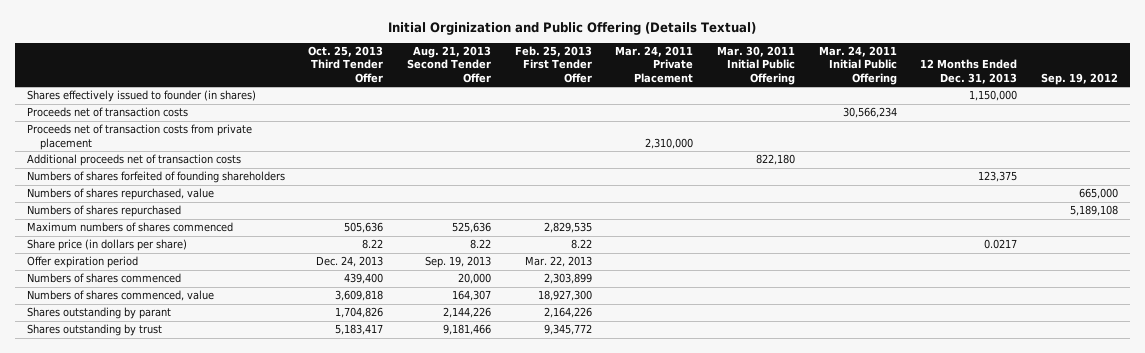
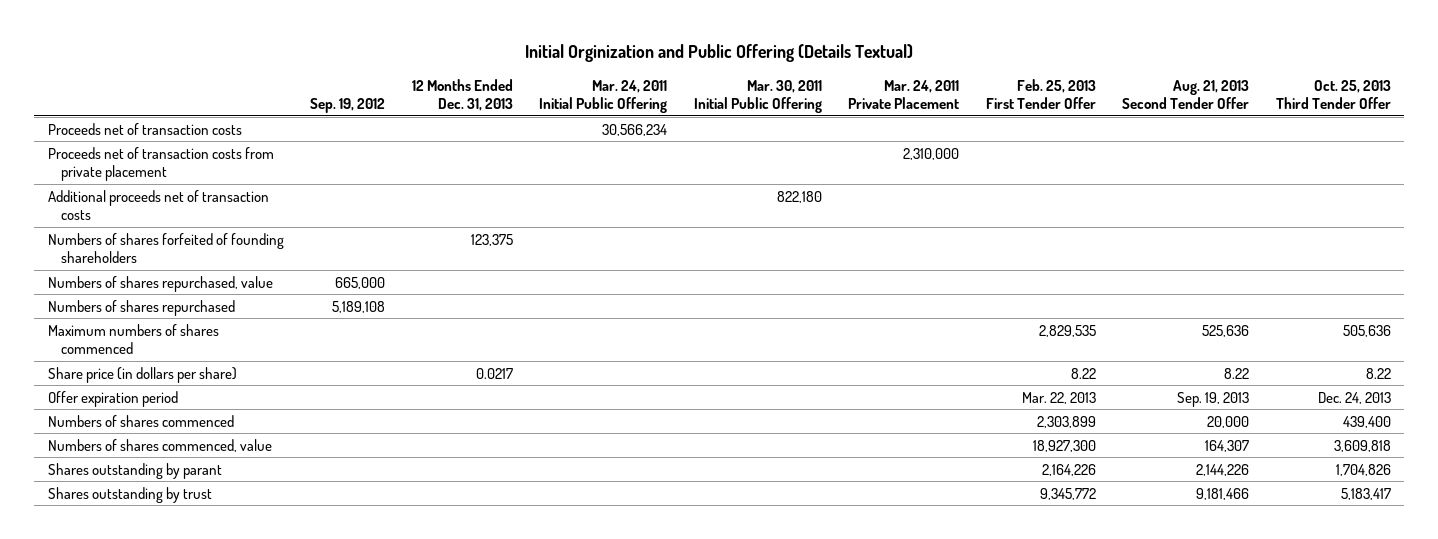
- | Oct. 25, 2013 Third Tender Offer | Aug. 21, 2013 Second Tender Offer | Feb. 25, 2013 First Tender Offer | Mar. 24, 2011 Private Placement | Mar. 30, 2011 Initial Public Offering | Mar. 24, 2011 Initial Public Offering | 12 Months Ended Dec. 31, 2013 | Sep. 19, 2012
+ | Sep. 19, 2012 | 12 Months Ended Dec. 31, 2013 | Mar. 24, 2011 Initial Public Offering | Mar. 30, 2011 Initial Public Offering | Mar. 24, 2011 Private Placement | Feb. 25, 2013 First Tender Offer | Aug. 21, 2013 Second Tender Offer | Oct. 25, 2013 Third Tender Offer
- Shares effectively issued to founder (in shares) | | | | | | | 1,150,000 |

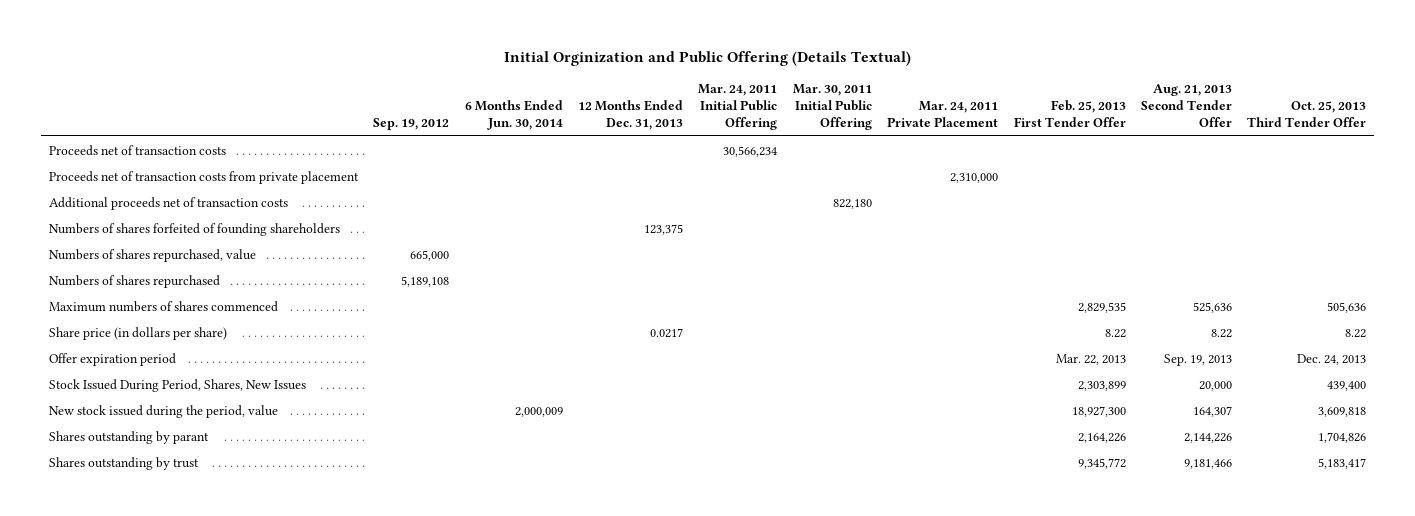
- | Sep. 19, 2012 | 12 Months Ended Dec. 31, 2013 | Mar. 24, 2011 Initial Public Offering | Mar. 30, 2011 Initial Public Offering | Mar. 24, 2011 Private Placement | Feb. 25, 2013 First Tender Offer | Aug. 21, 2013 Second Tender Offer | Oct. 25, 2013 Third Tender Offer
+ | Sep. 19, 2012 | 6 Months Ended Jun. 30, 2014 | 12 Months Ended Dec. 31, 2013 | Mar. 24, 2011 Initial Public Offering | Mar. 30, 2011 Initial Public Offering | Mar. 24, 2011 Private Placement | Feb. 25, 2013 First Tender Offer | Aug. 21, 2013 Second Tender Offer | Oct. 25, 2013 Third Tender Offer
- Numbers of shares commenced | | | | | | 2,303,899 | 20,000 | 439,400
- Numbers of shares commenced, value | | | | | | 18,927,300 | 164,307 | 3,609,818
+ Stock Issued During Period, Shares, New Issues | | | | | | | 2,303,899 | 20,000 | 439,400
+ New stock issued during the period, value | | 2,000,009 | | | | | 18,927,300 | 164,307 | 3,609,818

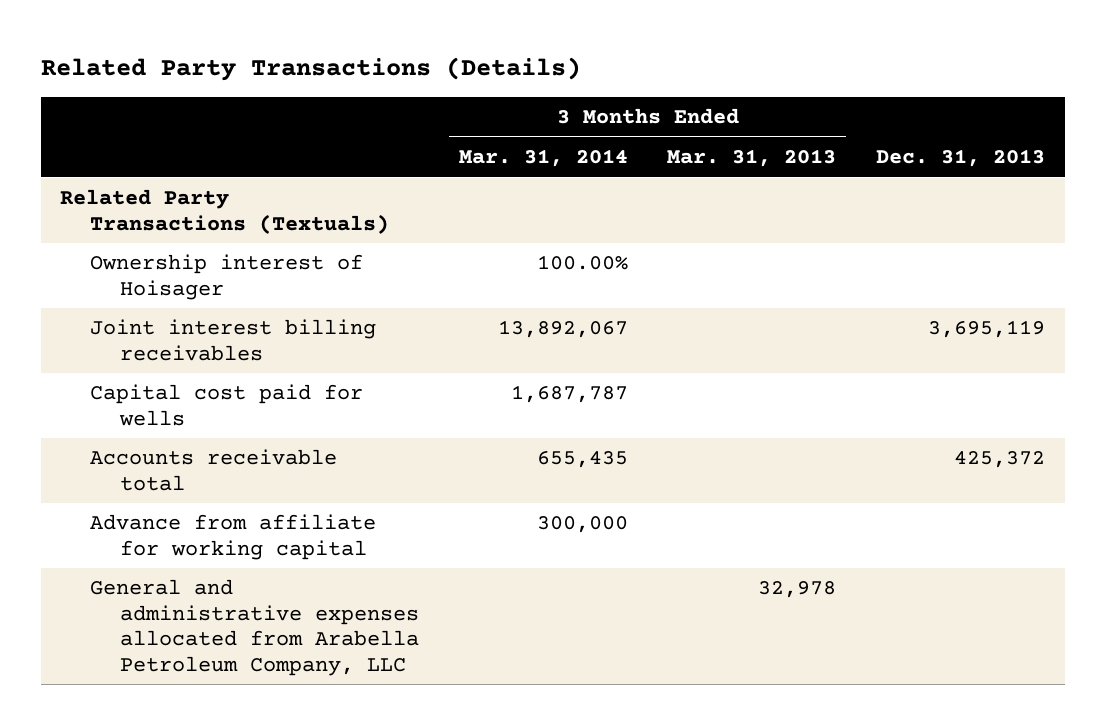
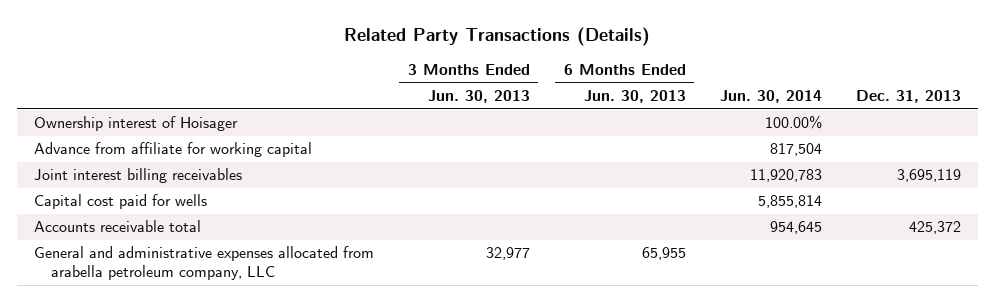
- | 3 Months Ended Mar. 31, 2014 | 3 Months Ended Mar. 31, 2013 | Dec. 31, 2013
+ | 3 Months Ended Jun. 30, 2013 | 6 Months Ended Jun. 30, 2013 | Jun. 30, 2014 | Dec. 31, 2013
- Related Party Transactions (Textuals)
moved up: Advance from affiliate for working capital | | | 817,504 |
- General and administrative expenses allocated from Arabella Petroleum Company, LLC | | 32,978 |
+ General and administrative expenses allocated from arabella petroleum company, LLC | 32,977 | 65,955 | |

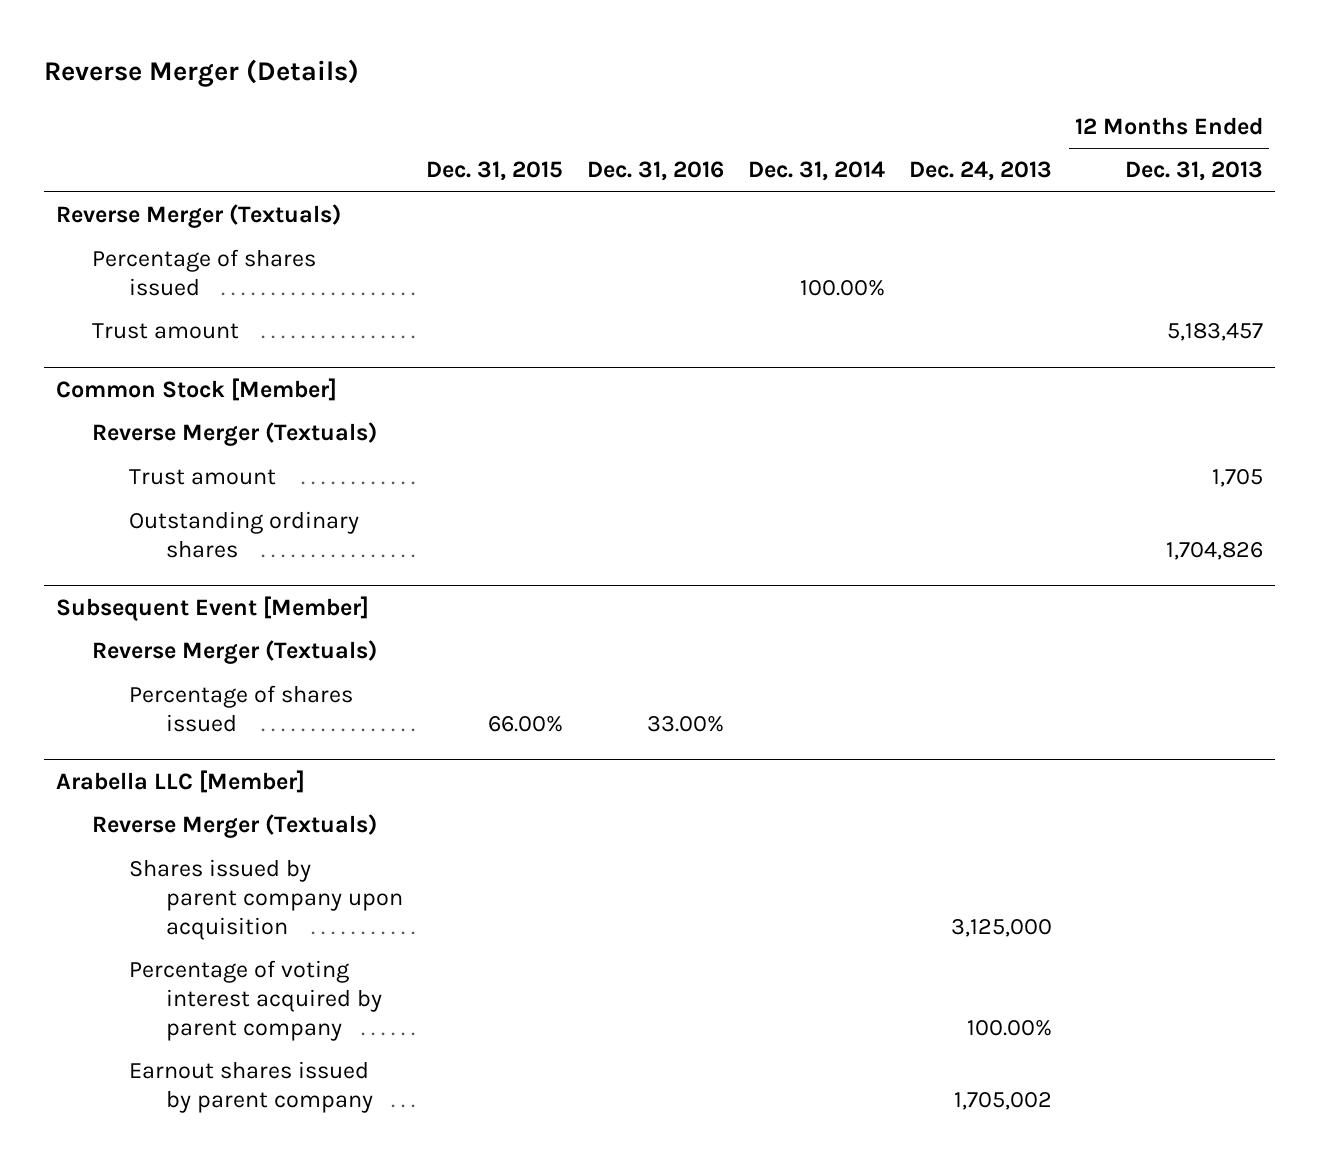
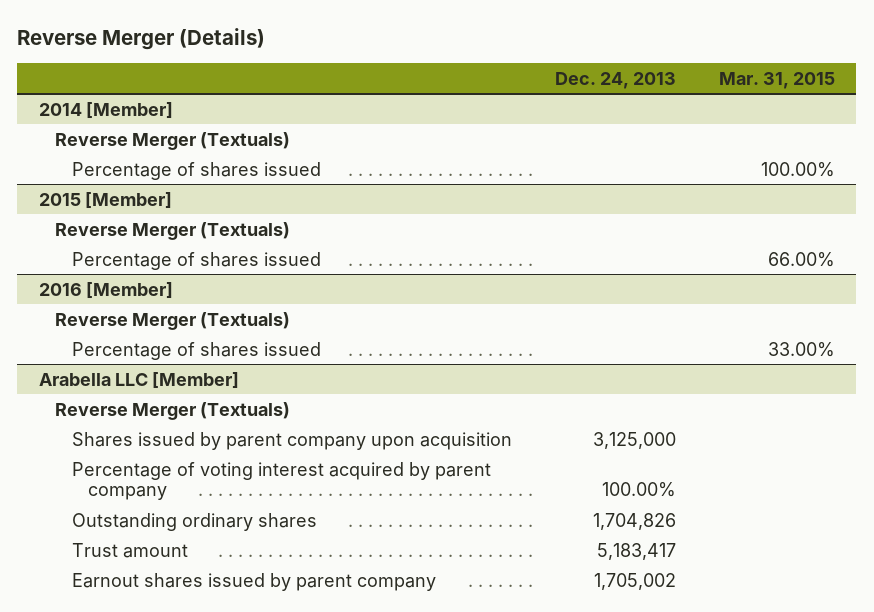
- | Dec. 31, 2015 | Dec. 31, 2016 | Dec. 31, 2014 | Dec. 24, 2013 | 12 Months Ended Dec. 31, 2013
+ | Dec. 24, 2013 | Mar. 31, 2015
- Reverse Merger (Textuals)
- Percentage of shares issued | | | 100.00% | |
- Trust amount | | | | | 5,183,457
- Common Stock [Member]
- Reverse Merger (Textuals)
- Trust amount | | | | | 1,705
- Outstanding ordinary shares | | | | | 1,704,826
- Subsequent Event [Member]
- Reverse Merger (Textuals)
- Percentage of shares issued | 66.00% | 33.00% | | |
+ 2014 [Member]
+ Reverse Merger (Textuals)
+ Percentage of shares issued | | 100.00%
+ 2015 [Member]
+ Reverse Merger (Textuals)
+ Percentage of shares issued | | 66.00%
+ 2016 [Member]
+ Reverse Merger (Textuals)
+ Percentage of shares issued | | 33.00%
@ Arabella LLC [Member]
+ Outstanding ordinary shares | 1,704,826 |
+ Trust amount | 5,183,417 |

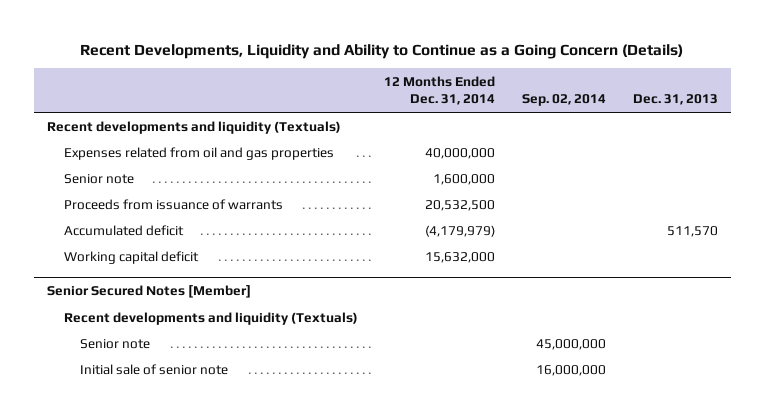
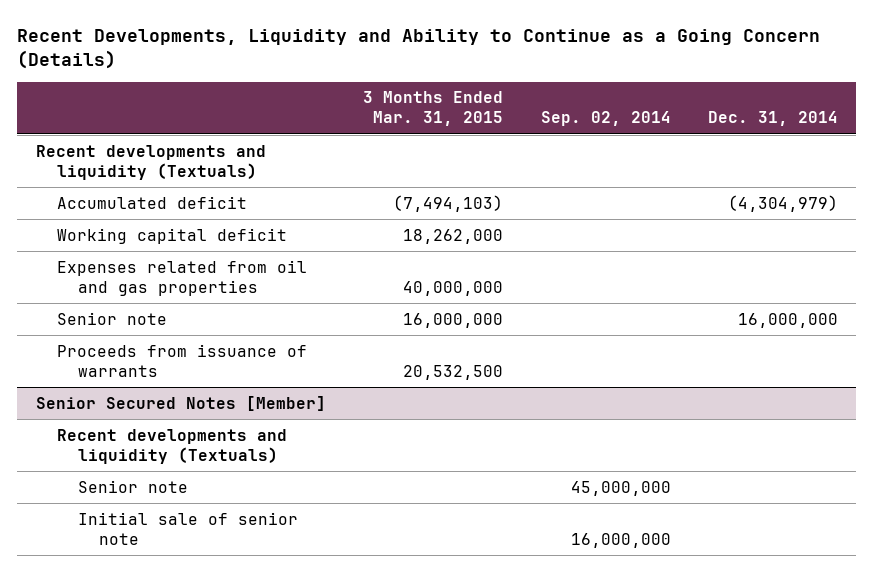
- | 12 Months Ended Dec. 31, 2014 | Sep. 02, 2014 | Dec. 31, 2013
+ | 3 Months Ended Mar. 31, 2015 | Sep. 02, 2014 | Dec. 31, 2014
moved up: Accumulated deficit | (7,494,103) | | (4,304,979)
moved up: Working capital deficit | 18,262,000 | |

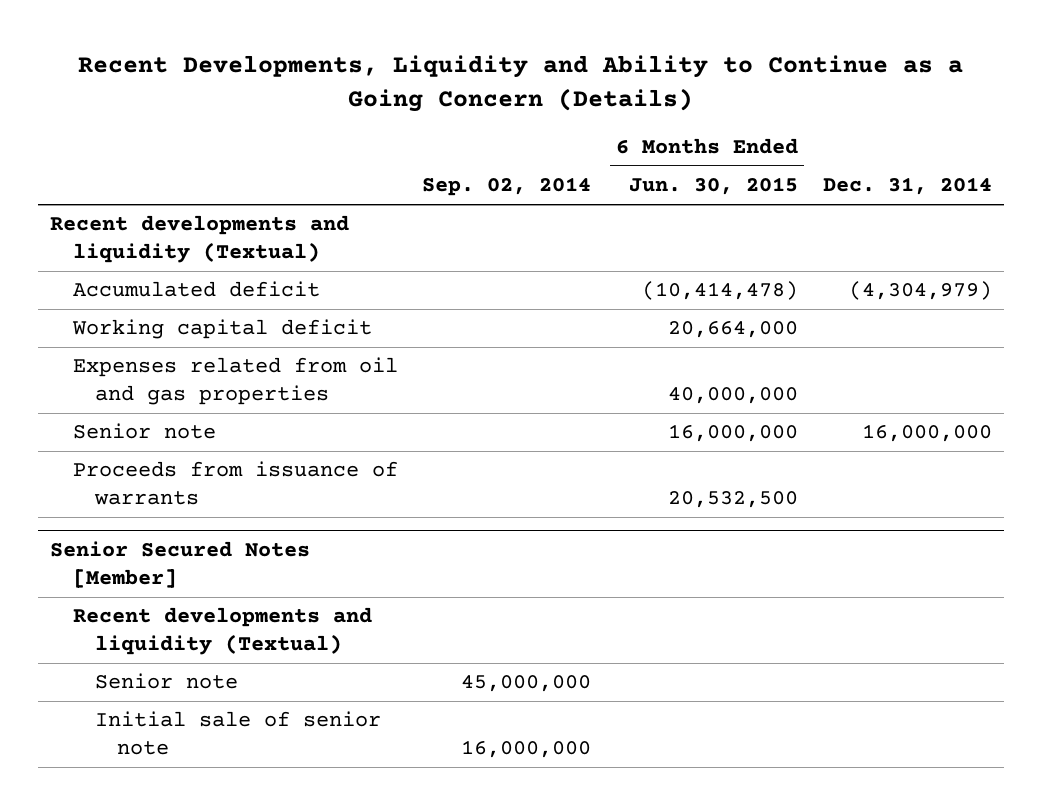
- | 3 Months Ended Mar. 31, 2015 | Sep. 02, 2014 | Dec. 31, 2014
+ | Sep. 02, 2014 | 6 Months Ended Jun. 30, 2015 | Dec. 31, 2014
- Recent developments and liquidity (Textuals)
+ Recent developments and liquidity (Textual)
@ Senior Secured Notes [Member]
- Recent developments and liquidity (Textuals)
+ Recent developments and liquidity (Textual)

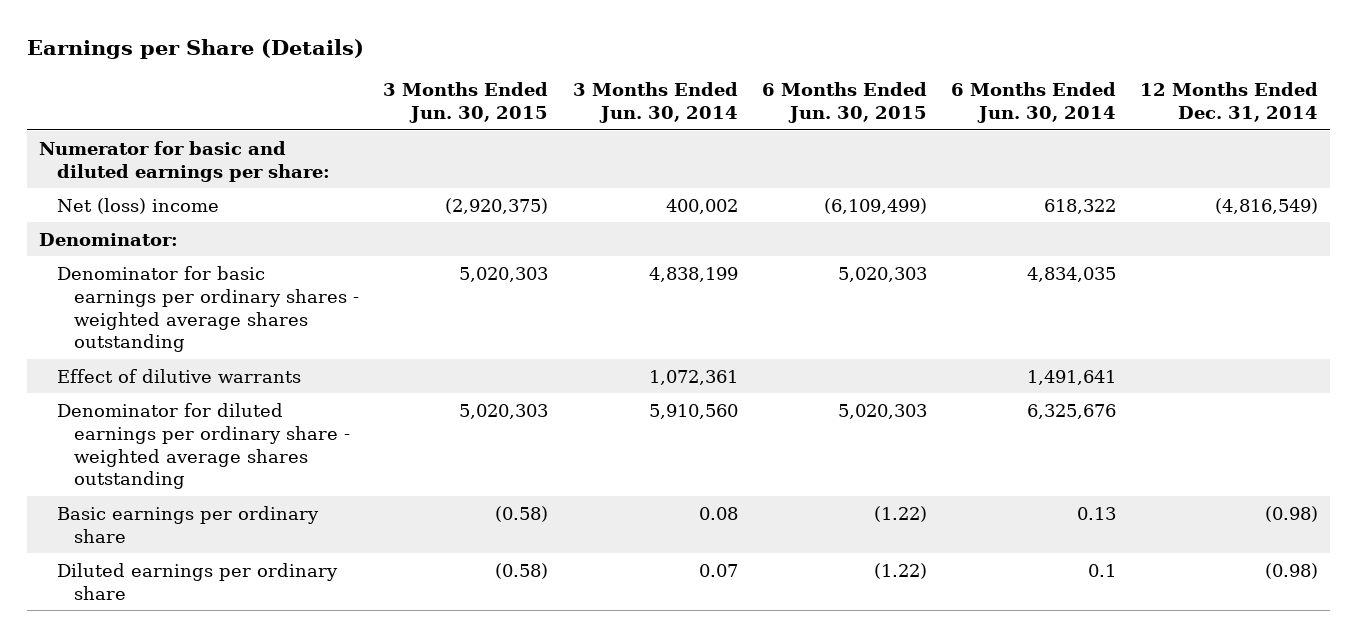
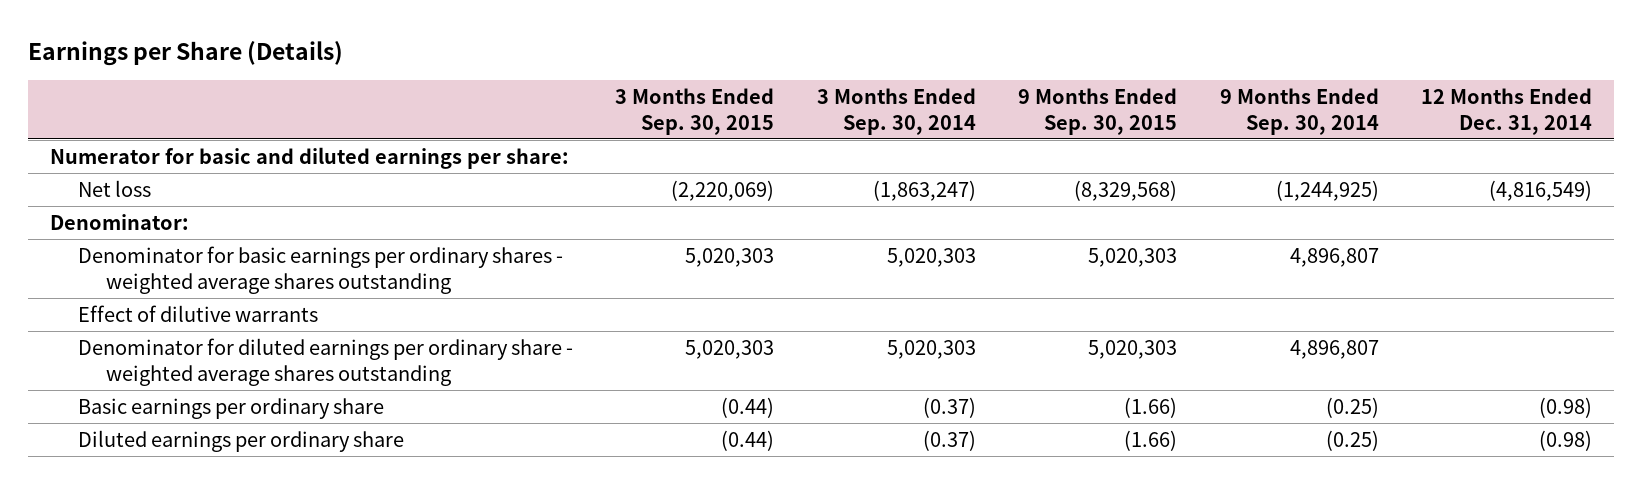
- | 3 Months Ended Jun. 30, 2015 | 3 Months Ended Jun. 30, 2014 | 6 Months Ended Jun. 30, 2015 | 6 Months Ended Jun. 30, 2014 | 12 Months Ended Dec. 31, 2014
+ | 3 Months Ended Sep. 30, 2015 | 3 Months Ended Sep. 30, 2014 | 9 Months Ended Sep. 30, 2015 | 9 Months Ended Sep. 30, 2014 | 12 Months Ended Dec. 31, 2014
- Net (loss) income | (2,920,375) | 400,002 | (6,109,499) | 618,322 | (4,816,549)
+ Net loss | (2,220,069) | (1,863,247) | (8,329,568) | (1,244,925) | (4,816,549)

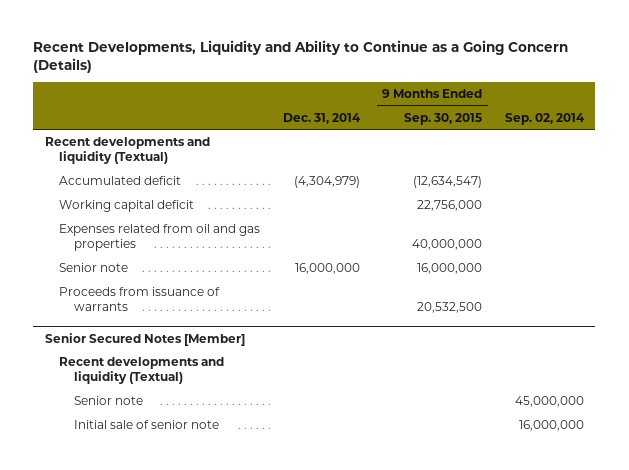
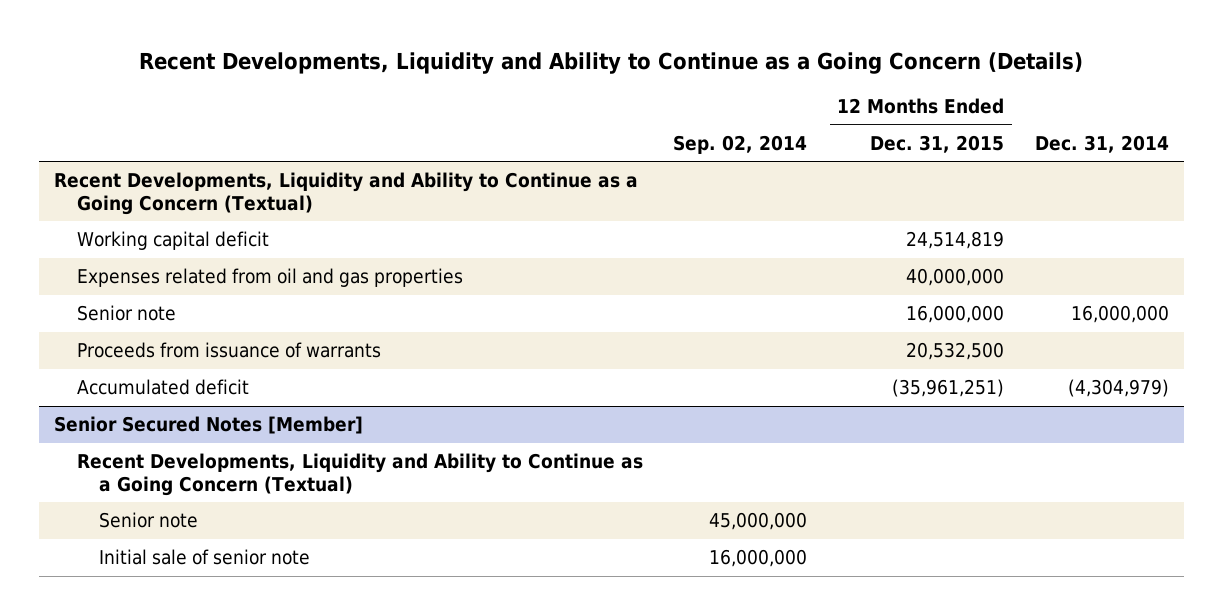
- | Dec. 31, 2014 | 9 Months Ended Sep. 30, 2015 | Sep. 02, 2014
+ | Sep. 02, 2014 | 12 Months Ended Dec. 31, 2015 | Dec. 31, 2014
- Recent developments and liquidity (Textual)
+ Recent Developments, Liquidity and Ability to Continue as a Going Concern (Textual)
moved down: Accumulated deficit | | (35,961,251) | (4,304,979)
@ Senior Secured Notes [Member]
- Recent developments and liquidity (Textual)
+ Recent Developments, Liquidity and Ability to Continue as a Going Concern (Textual)

